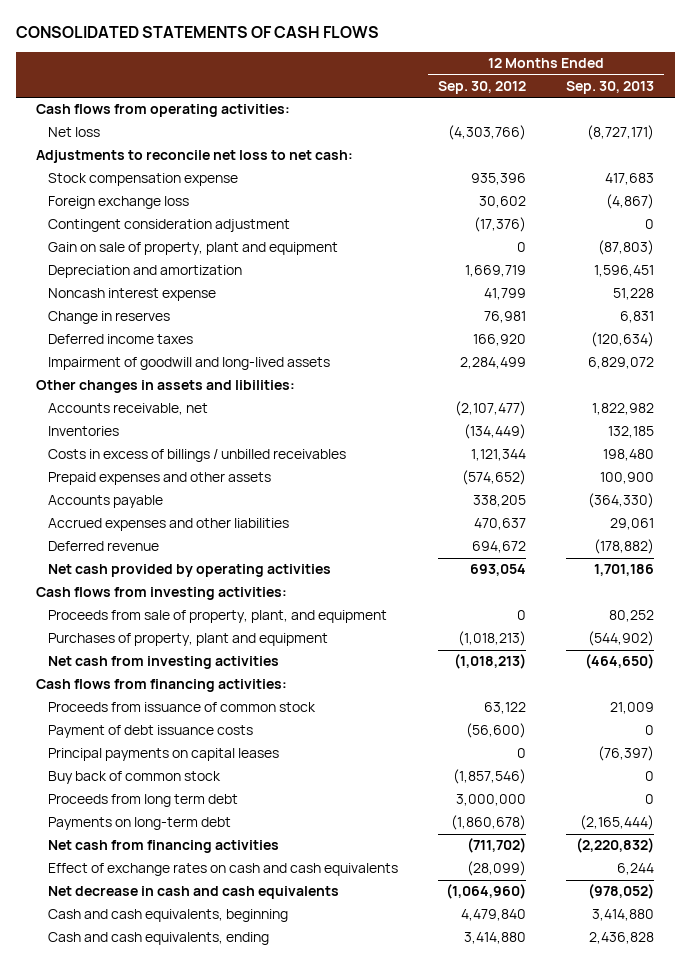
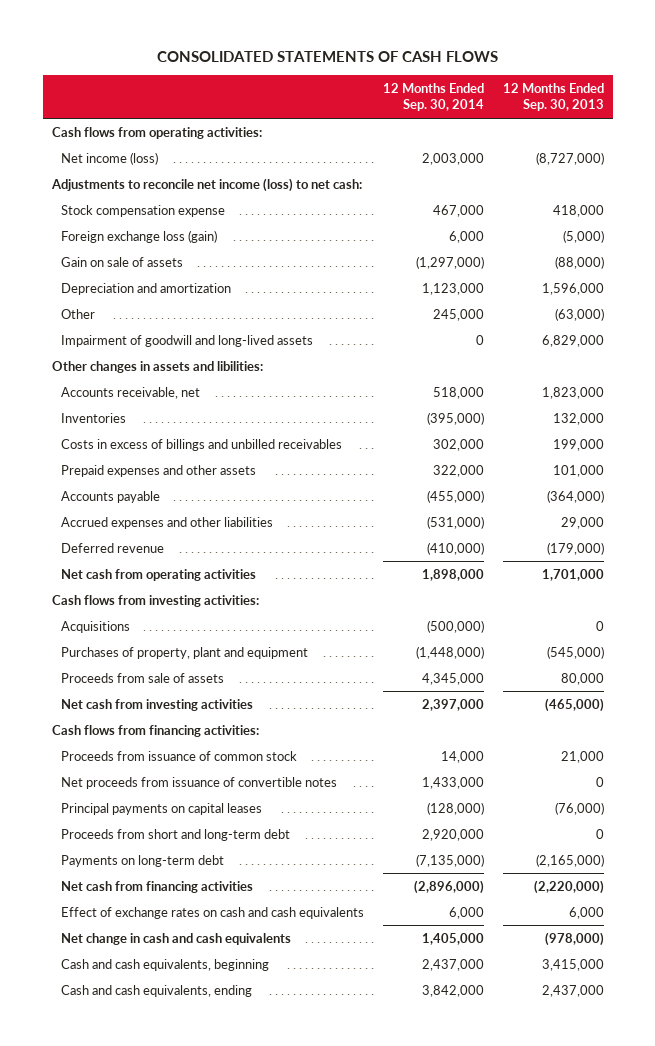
- | 12 Months Ended Sep. 30, 2012 | 12 Months Ended Sep. 30, 2013
+ | 12 Months Ended Sep. 30, 2014 | 12 Months Ended Sep. 30, 2013
- Net loss | (4,303,766) | (8,727,171)
- Adjustments to reconcile net loss to net cash:
- Stock compensation expense | 935,396 | 417,683
- Foreign exchange loss | 30,602 | (4,867)
- Contingent consideration adjustment | (17,376) | 0
- Gain on sale of property, plant and equipment | 0 | (87,803)
- Depreciation and amortization | 1,669,719 | 1,596,451
- Noncash interest expense | 41,799 | 51,228
- Change in reserves | 76,981 | 6,831
- Deferred income taxes | 166,920 | (120,634)
- Impairment of goodwill and long-lived assets | 2,284,499 | 6,829,072
+ Net income (loss) | 2,003,000 | (8,727,000)
+ Adjustments to reconcile net income (loss) to net cash:
+ Stock compensation expense | 467,000 | 418,000
+ Foreign exchange loss (gain) | 6,000 | (5,000)
+ Gain on sale of assets | (1,297,000) | (88,000)
+ Depreciation and amortization | 1,123,000 | 1,596,000
+ Other | 245,000 | (63,000)
+ Impairment of goodwill and long-lived assets | 0 | 6,829,000
- Accounts receivable, net | (2,107,477) | 1,822,982
- Inventories | (134,449) | 132,185
- Costs in excess of billings / unbilled receivables | 1,121,344 | 198,480
- Prepaid expenses and other assets | (574,652) | 100,900
- Accounts payable | 338,205 | (364,330)
- Accrued expenses and other liabilities | 470,637 | 29,061
- Deferred revenue | 694,672 | (178,882)
- Net cash provided by operating activities | 693,054 | 1,701,186
+ Accounts receivable, net | 518,000 | 1,823,000
+ Inventories | (395,000) | 132,000
+ Costs in excess of billings and unbilled receivables | 302,000 | 199,000
+ Prepaid expenses and other assets | 322,000 | 101,000
+ Accounts payable | (455,000) | (364,000)
+ Accrued expenses and other liabilities | (531,000) | 29,000
+ Deferred revenue | (410,000) | (179,000)
+ Net cash from operating activities | 1,898,000 | 1,701,000
- Proceeds from sale of property, plant, and equipment | 0 | 80,252
- Purchases of property, plant and equipment | (1,018,213) | (544,902)
- Net cash from investing activities | (1,018,213) | (464,650)
+ Acquisitions | (500,000) | 0
+ Purchases of property, plant and equipment | (1,448,000) | (545,000)
+ Proceeds from sale of assets | 4,345,000 | 80,000
+ Net cash from investing activities | 2,397,000 | (465,000)
- Proceeds from issuance of common stock | 63,122 | 21,009
- Payment of debt issuance costs | (56,600) | 0
- Principal payments on capital leases | 0 | (76,397)
- Buy back of common stock | (1,857,546) | 0
- Proceeds from long term debt | 3,000,000 | 0
- Payments on long-term debt | (1,860,678) | (2,165,444)
- Net cash from financing activities | (711,702) | (2,220,832)
- Effect of exchange rates on cash and cash equivalents | (28,099) | 6,244
- Net decrease in cash and cash equivalents | (1,064,960) | (978,052)
- Cash and cash equivalents, beginning | 4,479,840 | 3,414,880
- Cash and cash equivalents, ending | 3,414,880 | 2,436,828
+ Proceeds from issuance of common stock | 14,000 | 21,000
+ Net proceeds from issuance of convertible notes | 1,433,000 | 0
+ Principal payments on capital leases | (128,000) | (76,000)
+ Proceeds from short and long-term debt | 2,920,000 | 0
+ Payments on long-term debt | (7,135,000) | (2,165,000)
+ Net cash from financing activities | (2,896,000) | (2,220,000)
+ Effect of exchange rates on cash and cash equivalents | 6,000 | 6,000
+ Net change in cash and cash equivalents | 1,405,000 | (978,000)
+ Cash and cash equivalents, beginning | 2,437,000 | 3,415,000
+ Cash and cash equivalents, ending | 3,842,000 | 2,437,000

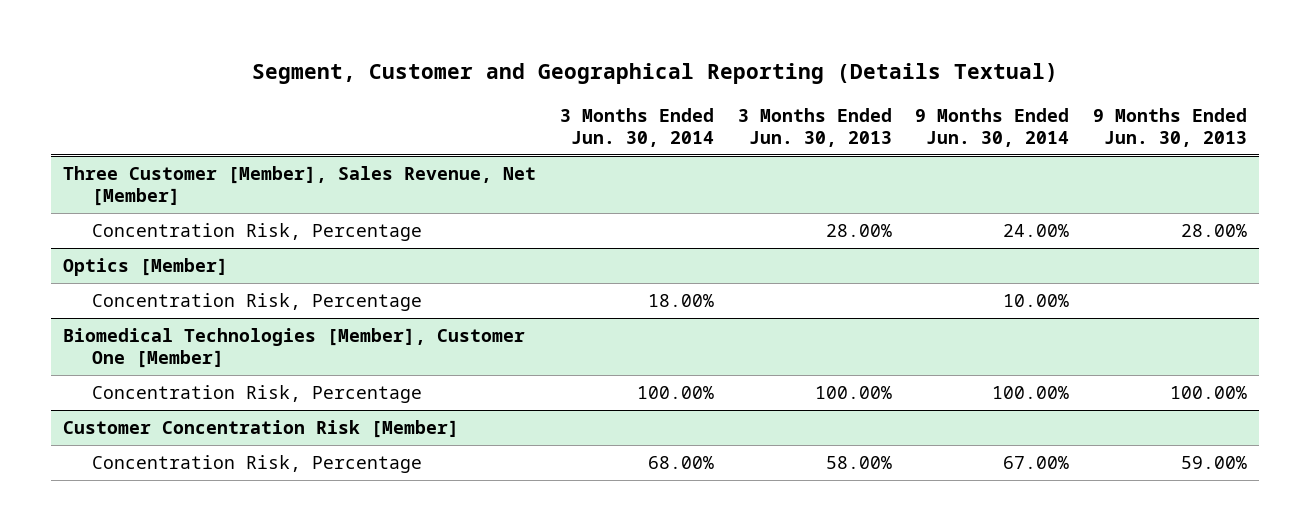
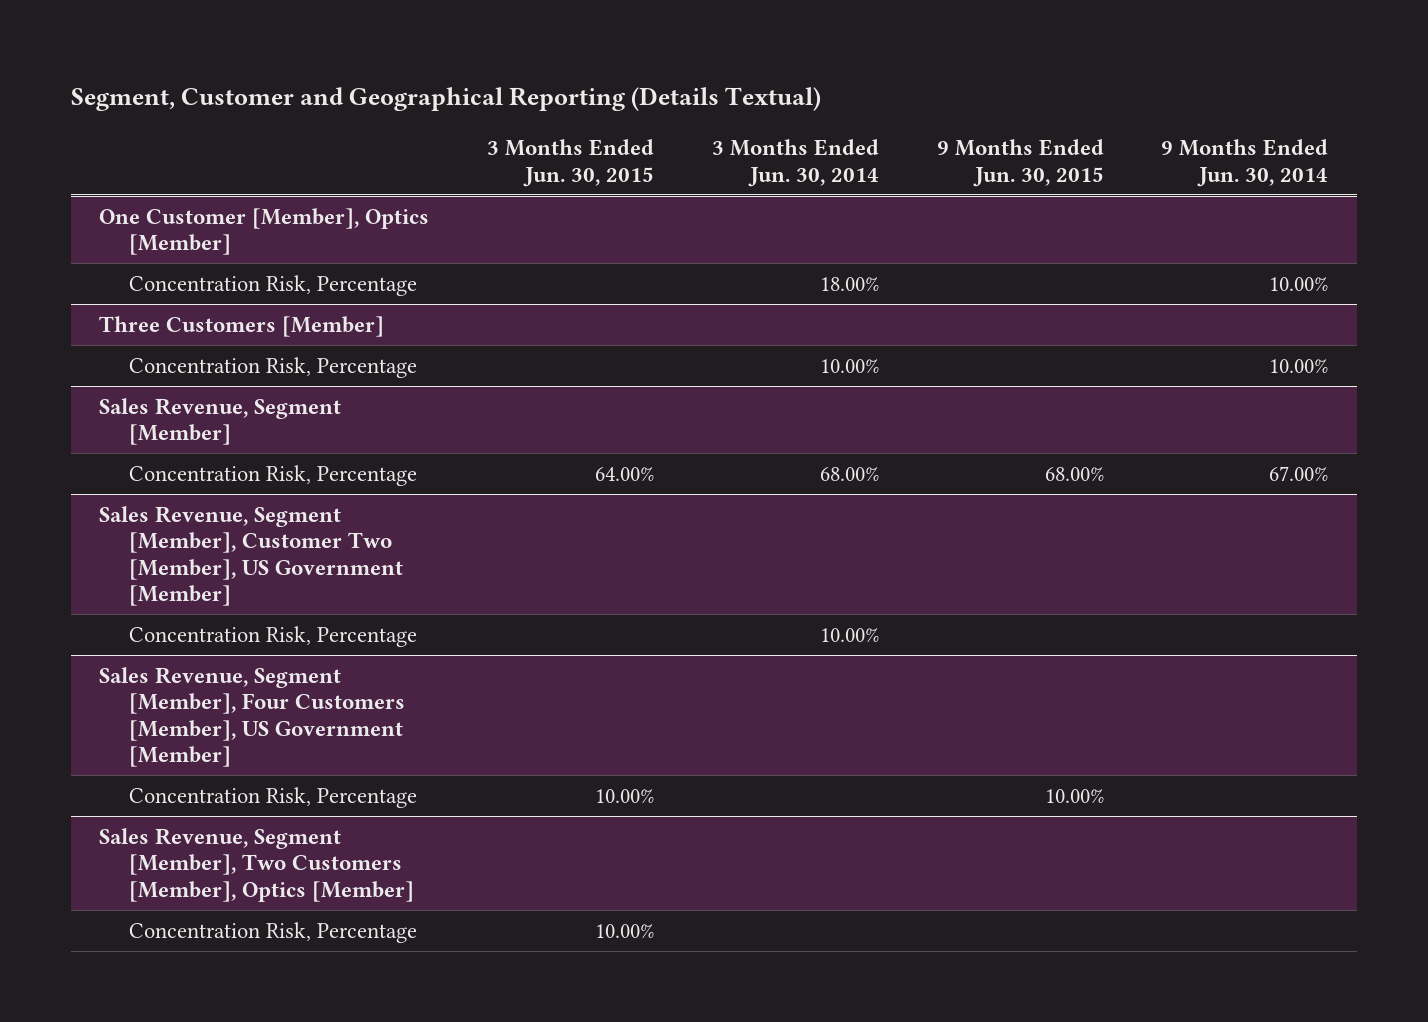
- | 3 Months Ended Jun. 30, 2014 | 3 Months Ended Jun. 30, 2013 | 9 Months Ended Jun. 30, 2014 | 9 Months Ended Jun. 30, 2013
+ | 3 Months Ended Jun. 30, 2015 | 3 Months Ended Jun. 30, 2014 | 9 Months Ended Jun. 30, 2015 | 9 Months Ended Jun. 30, 2014
- Three Customer [Member], Sales Revenue, Net [Member]
- Concentration Risk, Percentage | | 28.00% | 24.00% | 28.00%
- Optics [Member]
+ One Customer [Member], Optics [Member]
- Biomedical Technologies [Member], Customer One [Member]
- Concentration Risk, Percentage | 100.00% | 100.00% | 100.00% | 100.00%
- Customer Concentration Risk [Member]
+ Three Customers [Member]
+ Concentration Risk, Percentage | | 10.00% | | 10.00%
+ Sales Revenue, Segment [Member]
+ Sales Revenue, Segment [Member], Customer Two [Member], US Government [Member]
+ Concentration Risk, Percentage | | 10.00% | |
+ Sales Revenue, Segment [Member], Four Customers [Member], US Government [Member]
+ Concentration Risk, Percentage | 10.00% | | 10.00% |
+ Sales Revenue, Segment [Member], Two Customers [Member], Optics [Member]
+ Concentration Risk, Percentage | 10.00% | | |

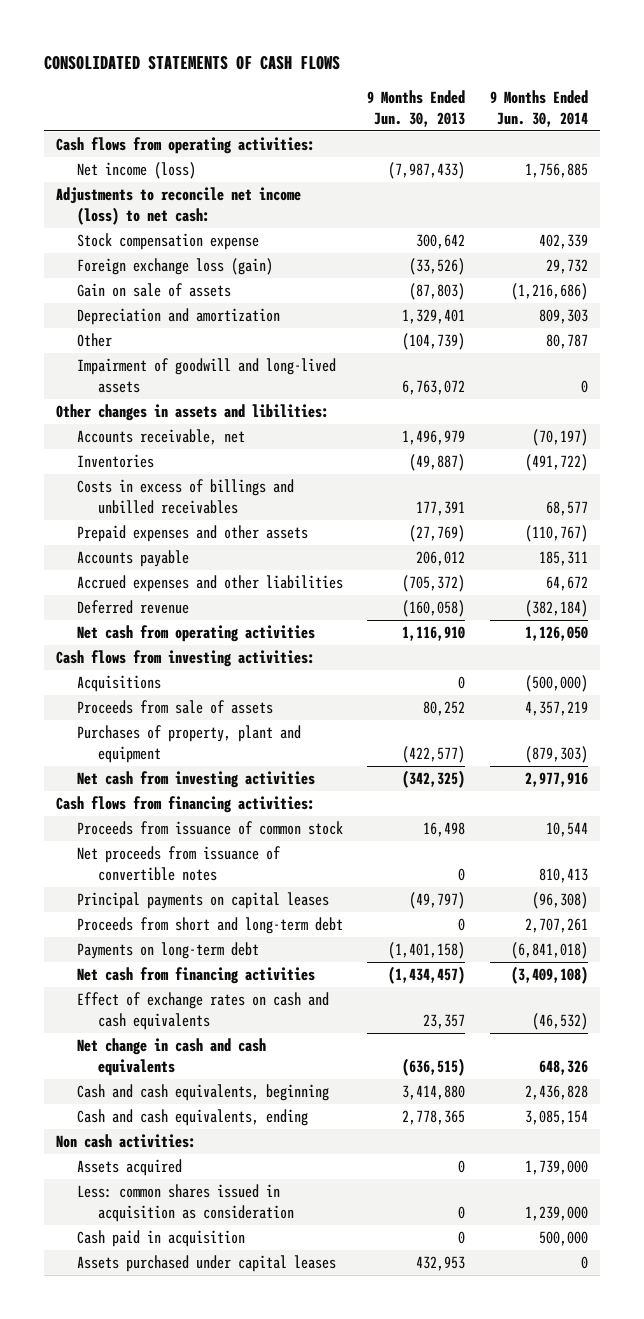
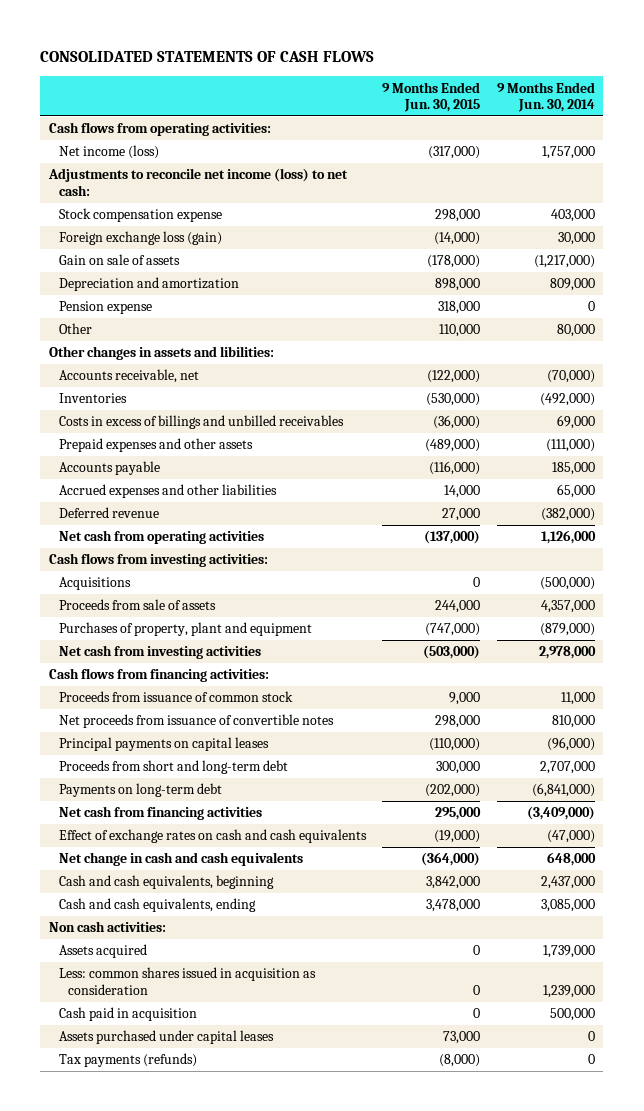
- | 9 Months Ended Jun. 30, 2013 | 9 Months Ended Jun. 30, 2014
+ | 9 Months Ended Jun. 30, 2015 | 9 Months Ended Jun. 30, 2014
- Net income (loss) | (7,987,433) | 1,756,885
+ Net income (loss) | (317,000) | 1,757,000
- Stock compensation expense | 300,642 | 402,339
- Foreign exchange loss (gain) | (33,526) | 29,732
- Gain on sale of assets | (87,803) | (1,216,686)
- Depreciation and amortization | 1,329,401 | 809,303
- Other | (104,739) | 80,787
- Impairment of goodwill and long-lived assets | 6,763,072 | 0
+ Stock compensation expense | 298,000 | 403,000
+ Foreign exchange loss (gain) | (14,000) | 30,000
+ Gain on sale of assets | (178,000) | (1,217,000)
+ Depreciation and amortization | 898,000 | 809,000
+ Pension expense | 318,000 | 0
+ Other | 110,000 | 80,000
- Accounts receivable, net | 1,496,979 | (70,197)
- Inventories | (49,887) | (491,722)
- Costs in excess of billings and unbilled receivables | 177,391 | 68,577
- Prepaid expenses and other assets | (27,769) | (110,767)
- Accounts payable | 206,012 | 185,311
- Accrued expenses and other liabilities | (705,372) | 64,672
- Deferred revenue | (160,058) | (382,184)
- Net cash from operating activities | 1,116,910 | 1,126,050
+ Accounts receivable, net | (122,000) | (70,000)
+ Inventories | (530,000) | (492,000)
+ Costs in excess of billings and unbilled receivables | (36,000) | 69,000
+ Prepaid expenses and other assets | (489,000) | (111,000)
+ Accounts payable | (116,000) | 185,000
+ Accrued expenses and other liabilities | 14,000 | 65,000
+ Deferred revenue | 27,000 | (382,000)
+ Net cash from operating activities | (137,000) | 1,126,000
- Proceeds from sale of assets | 80,252 | 4,357,219
- Purchases of property, plant and equipment | (422,577) | (879,303)
- Net cash from investing activities | (342,325) | 2,977,916
+ Proceeds from sale of assets | 244,000 | 4,357,000
+ Purchases of property, plant and equipment | (747,000) | (879,000)
+ Net cash from investing activities | (503,000) | 2,978,000
- Proceeds from issuance of common stock | 16,498 | 10,544
- Net proceeds from issuance of convertible notes | 0 | 810,413
- Principal payments on capital leases | (49,797) | (96,308)
- Proceeds from short and long-term debt | 0 | 2,707,261
- Payments on long-term debt | (1,401,158) | (6,841,018)
- Net cash from financing activities | (1,434,457) | (3,409,108)
- Effect of exchange rates on cash and cash equivalents | 23,357 | (46,532)
- Net change in cash and cash equivalents | (636,515) | 648,326
- Cash and cash equivalents, beginning | 3,414,880 | 2,436,828
- Cash and cash equivalents, ending | 2,778,365 | 3,085,154
+ Proceeds from issuance of common stock | 9,000 | 11,000
+ Net proceeds from issuance of convertible notes | 298,000 | 810,000
+ Principal payments on capital leases | (110,000) | (96,000)
+ Proceeds from short and long-term debt | 300,000 | 2,707,000
+ Payments on long-term debt | (202,000) | (6,841,000)
+ Net cash from financing activities | 295,000 | (3,409,000)
+ Effect of exchange rates on cash and cash equivalents | (19,000) | (47,000)
+ Net change in cash and cash equivalents | (364,000) | 648,000
+ Cash and cash equivalents, beginning | 3,842,000 | 2,437,000
+ Cash and cash equivalents, ending | 3,478,000 | 3,085,000
+ Tax payments (refunds) | (8,000) | 0

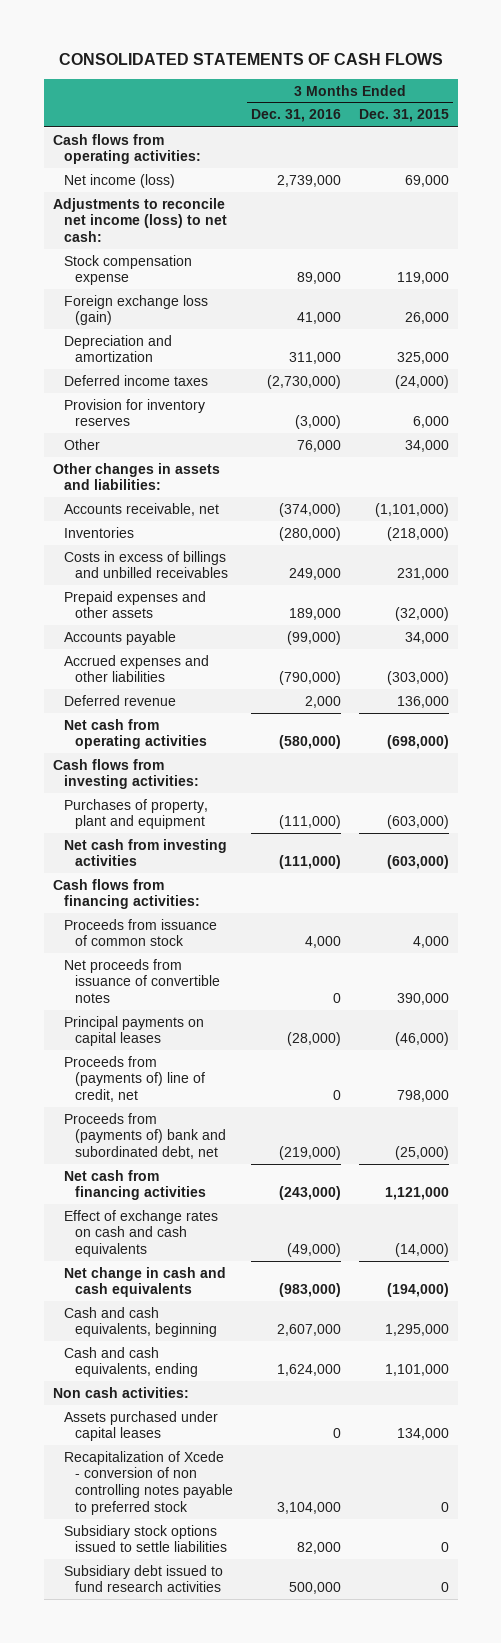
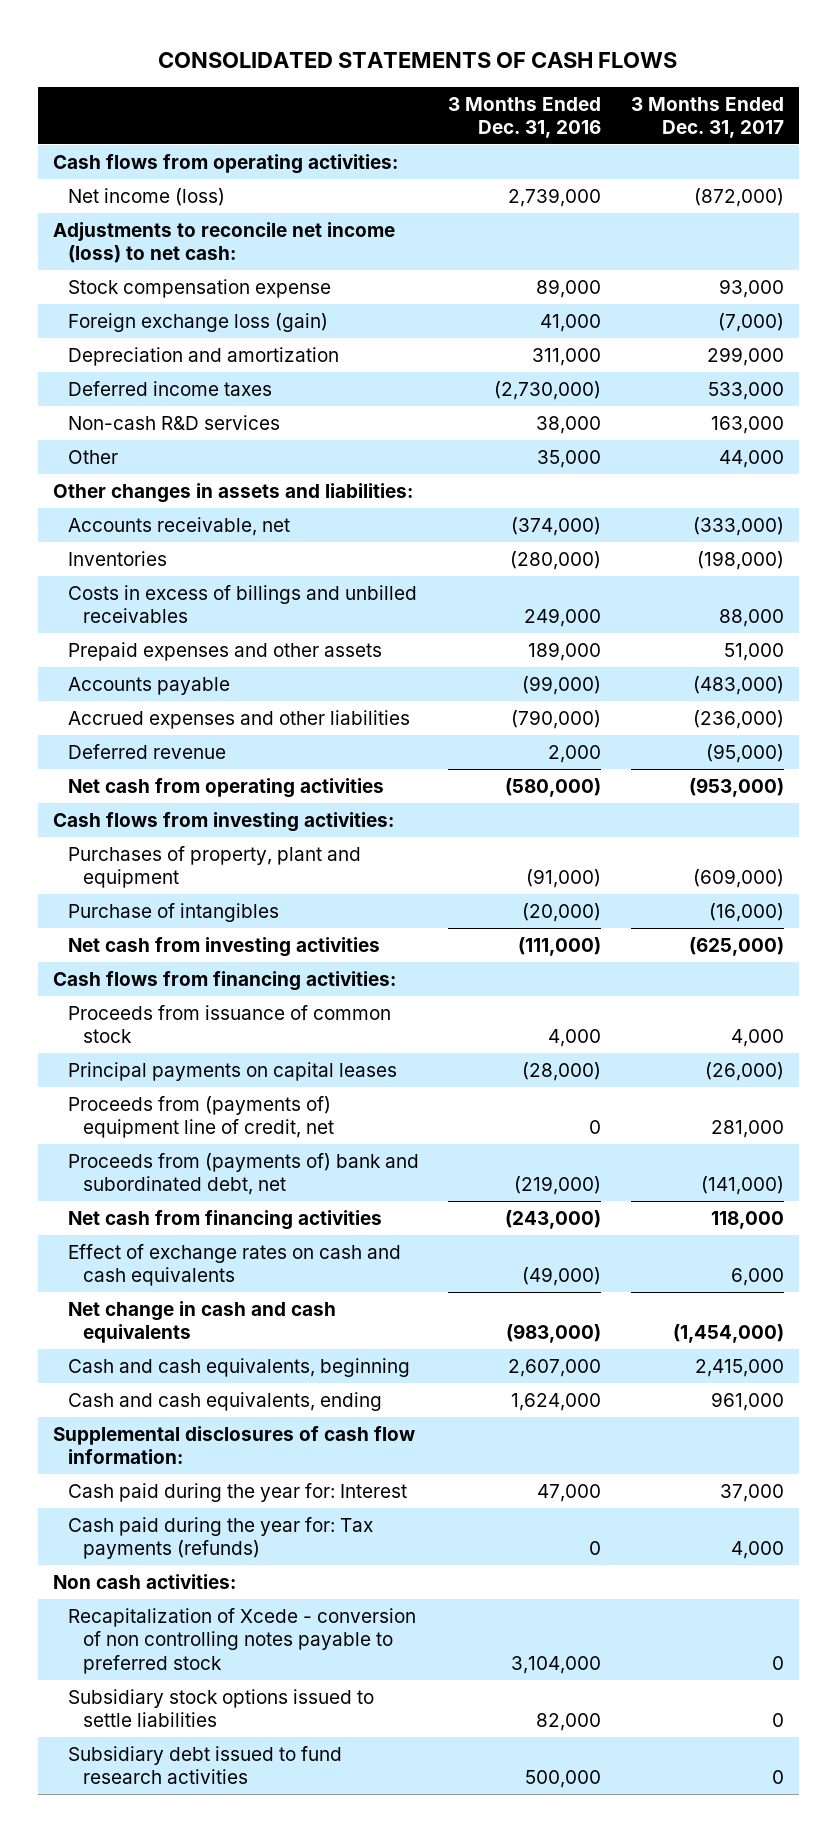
- | 3 Months Ended Dec. 31, 2016 | 3 Months Ended Dec. 31, 2015
+ | 3 Months Ended Dec. 31, 2016 | 3 Months Ended Dec. 31, 2017
- Provision for inventory reserves | (3,000) | 6,000
- Other | 76,000 | 34,000
+ Non-cash R&D services | 38,000 | 163,000
+ Other | 35,000 | 44,000
- Purchases of property, plant and equipment | (111,000) | (603,000)
+ Purchases of property, plant and equipment | (91,000) | (609,000)
+ Purchase of intangibles | (20,000) | (16,000)
- Net proceeds from issuance of convertible notes | 0 | 390,000
- Proceeds from (payments of) line of credit, net | 0 | 798,000
+ Proceeds from (payments of) equipment line of credit, net | 0 | 281,000
+ Supplemental disclosures of cash flow information:
+ Cash paid during the year for: Interest | 47,000 | 37,000
+ Cash paid during the year for: Tax payments (refunds) | 0 | 4,000
- Assets purchased under capital leases | 0 | 134,000

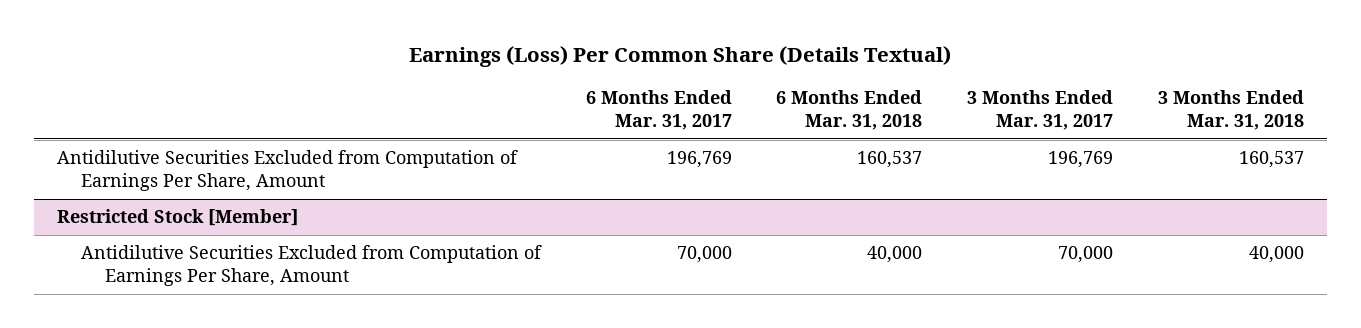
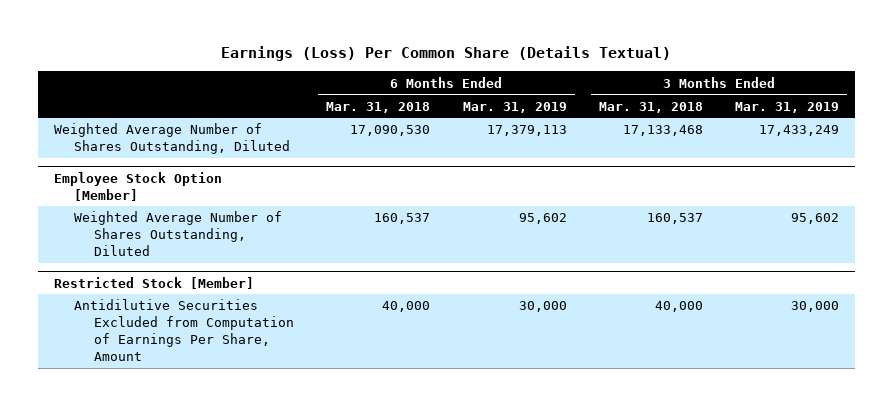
- | 6 Months Ended Mar. 31, 2017 | 6 Months Ended Mar. 31, 2018 | 3 Months Ended Mar. 31, 2017 | 3 Months Ended Mar. 31, 2018
+ | 6 Months Ended Mar. 31, 2018 | 6 Months Ended Mar. 31, 2019 | 3 Months Ended Mar. 31, 2018 | 3 Months Ended Mar. 31, 2019
- Antidilutive Securities Excluded from Computation of Earnings Per Share, Amount | 196,769 | 160,537 | 196,769 | 160,537
+ Weighted Average Number of Shares Outstanding, Diluted | 17,090,530 | 17,379,113 | 17,133,468 | 17,433,249
+ Employee Stock Option [Member]
+ Weighted Average Number of Shares Outstanding, Diluted | 160,537 | 95,602 | 160,537 | 95,602

